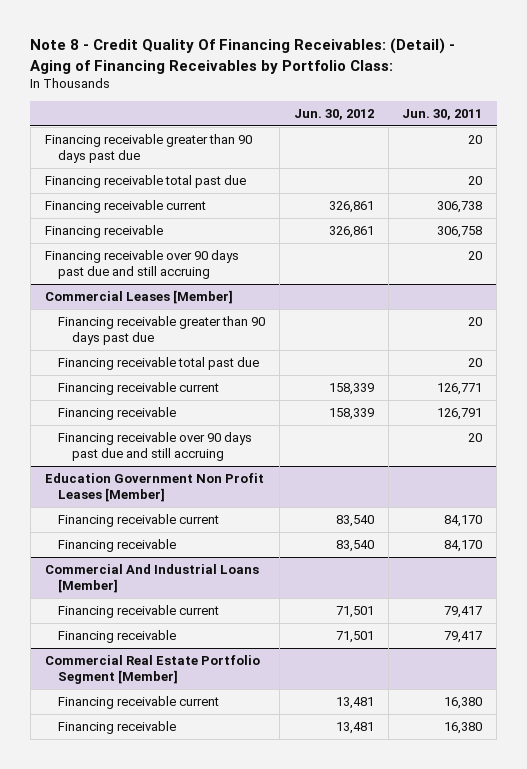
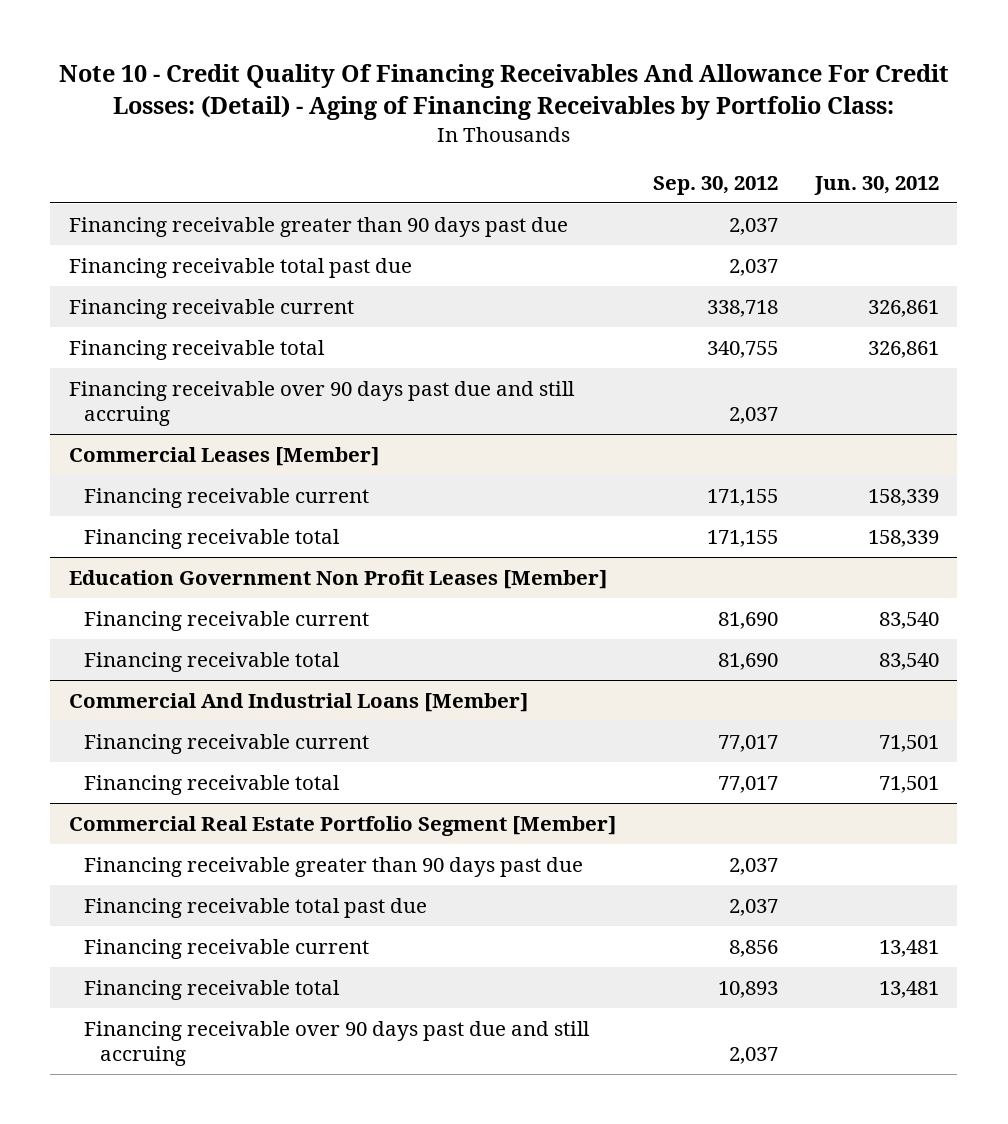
- Note 8 - Credit Quality Of Financing Receivables: (Detail) - Aging of Financing Receivables by Portfolio Class:
+ Note 10 - Credit Quality Of Financing Receivables And Allowance For Credit Losses: (Detail) - Aging of Financing Receivables by Portfolio Class:
- | Jun. 30, 2012 | Jun. 30, 2011
+ | Sep. 30, 2012 | Jun. 30, 2012
- Financing receivable | 326,861 | 306,758
+ Financing receivable total | 340,755 | 326,861
@ Commercial Leases [Member]
- Financing receivable greater than 90 days past due | | 20
- Financing receivable total past due | | 20
- Financing receivable | 158,339 | 126,791
- Financing receivable over 90 days past due and still accruing | | 20
+ Financing receivable total | 171,155 | 158,339
@ Education Government Non Profit Leases [Member]
- Financing receivable | 83,540 | 84,170
+ Financing receivable total | 81,690 | 83,540
@ Commercial And Industrial Loans [Member]
- Financing receivable | 71,501 | 79,417
+ Financing receivable total | 77,017 | 71,501
@ Commercial Real Estate Portfolio Segment [Member]
+ Financing receivable greater than 90 days past due | 2,037 |
+ Financing receivable total past due | 2,037 |
- Financing receivable | 13,481 | 16,380
+ Financing receivable total | 10,893 | 13,481
+ Financing receivable over 90 days past due and still accruing | 2,037 |

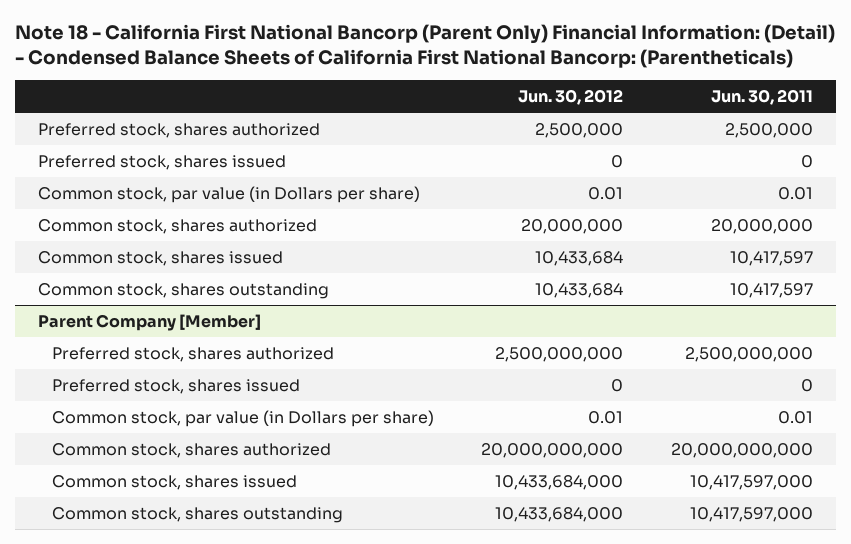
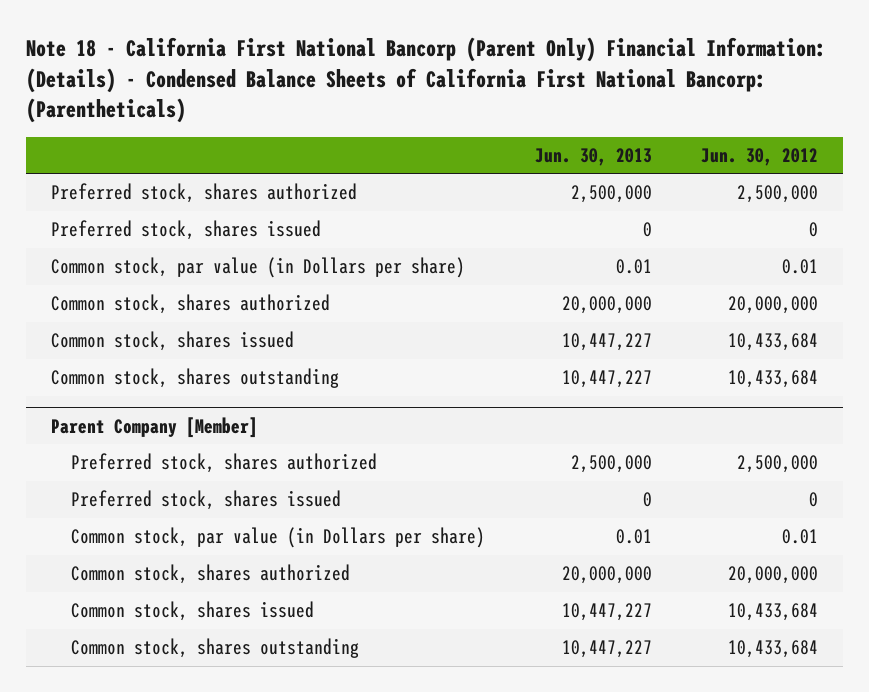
- Note 18 - California First National Bancorp (Parent Only) Financial Information: (Detail) - Condensed Balance Sheets of California First National Bancorp: (Parentheticals)
+ Note 18 - California First National Bancorp (Parent Only) Financial Information: (Details) - Condensed Balance Sheets of California First National Bancorp: (Parentheticals)
- | Jun. 30, 2012 | Jun. 30, 2011
+ | Jun. 30, 2013 | Jun. 30, 2012
@ Parent Company [Member]
- Preferred stock, shares authorized | 2,500,000,000 | 2,500,000,000
+ Preferred stock, shares authorized | 2,500,000 | 2,500,000
- Common stock, shares authorized | 20,000,000,000 | 20,000,000,000
- Common stock, shares issued | 10,433,684,000 | 10,417,597,000
- Common stock, shares outstanding | 10,433,684,000 | 10,417,597,000
+ Common stock, shares authorized | 20,000,000 | 20,000,000
+ Common stock, shares issued | 10,447,227 | 10,433,684
+ Common stock, shares outstanding | 10,447,227 | 10,433,684

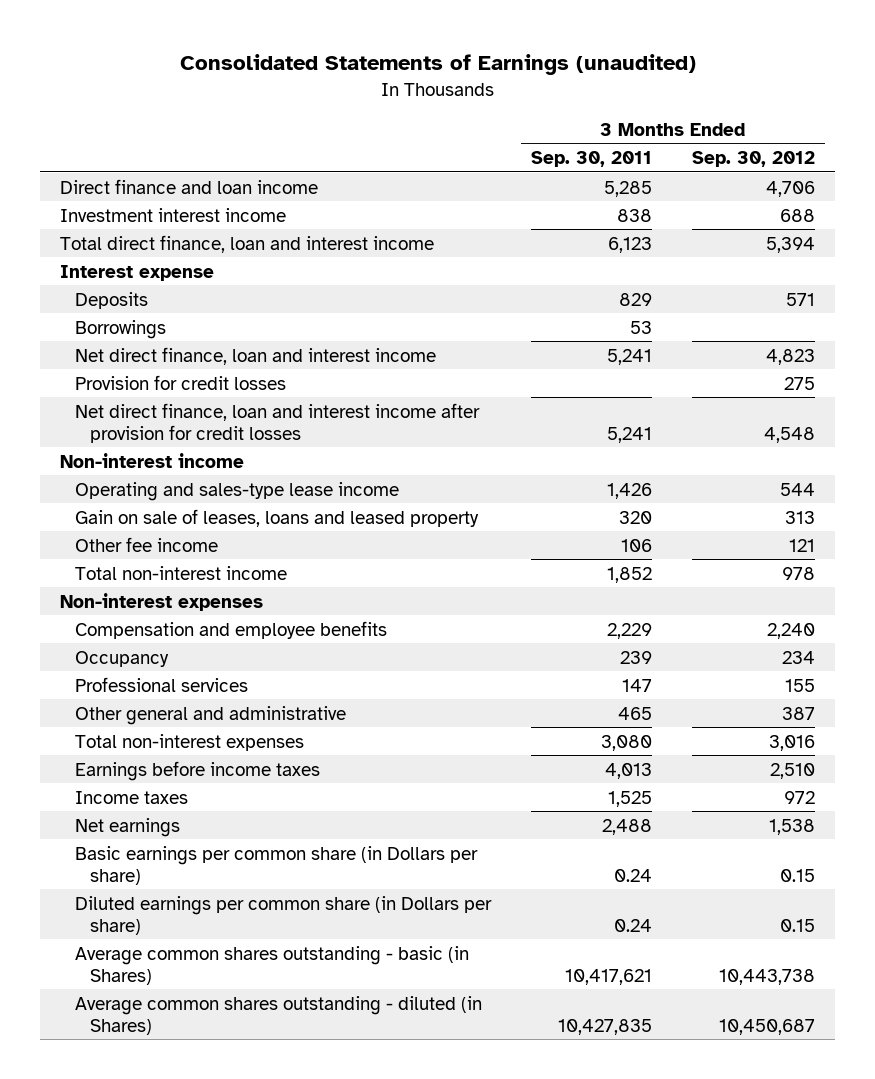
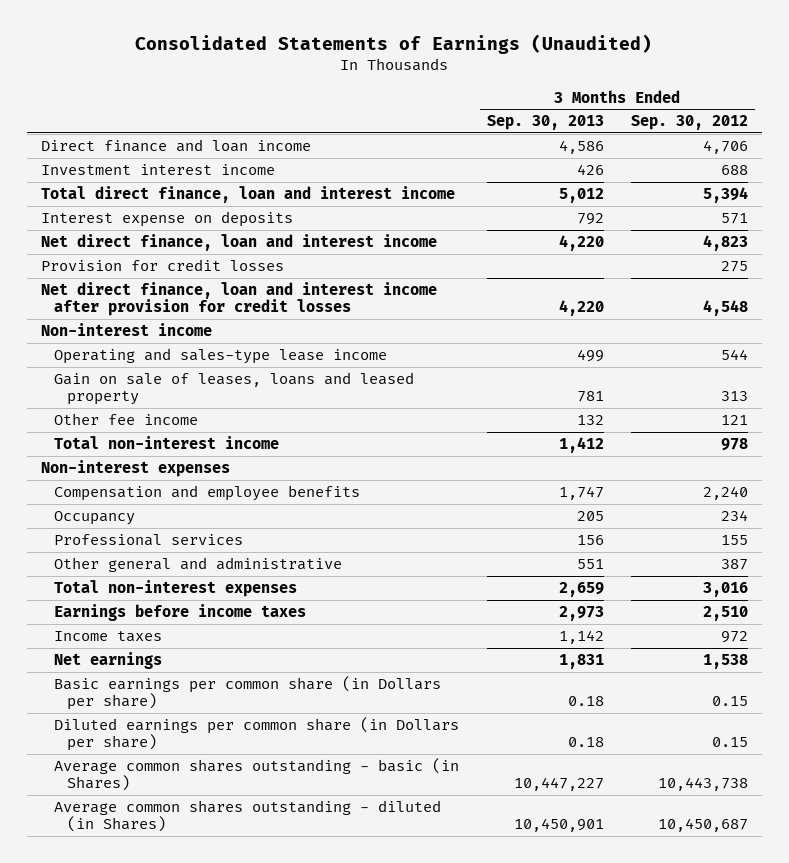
- Consolidated Statements of Earnings (unaudited)
+ Consolidated Statements of Earnings (Unaudited)
- | 3 Months Ended Sep. 30, 2011 | 3 Months Ended Sep. 30, 2012
+ | 3 Months Ended Sep. 30, 2013 | 3 Months Ended Sep. 30, 2012
- Interest expense
- Deposits | 829 | 571
- Borrowings | 53 |
+ Interest expense on deposits | 792 | 571

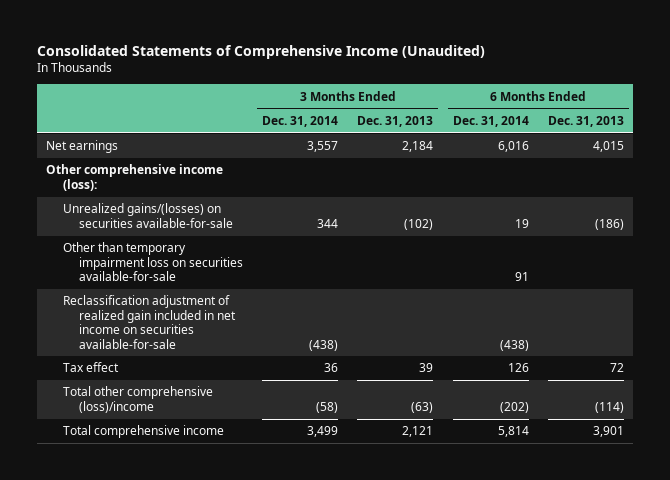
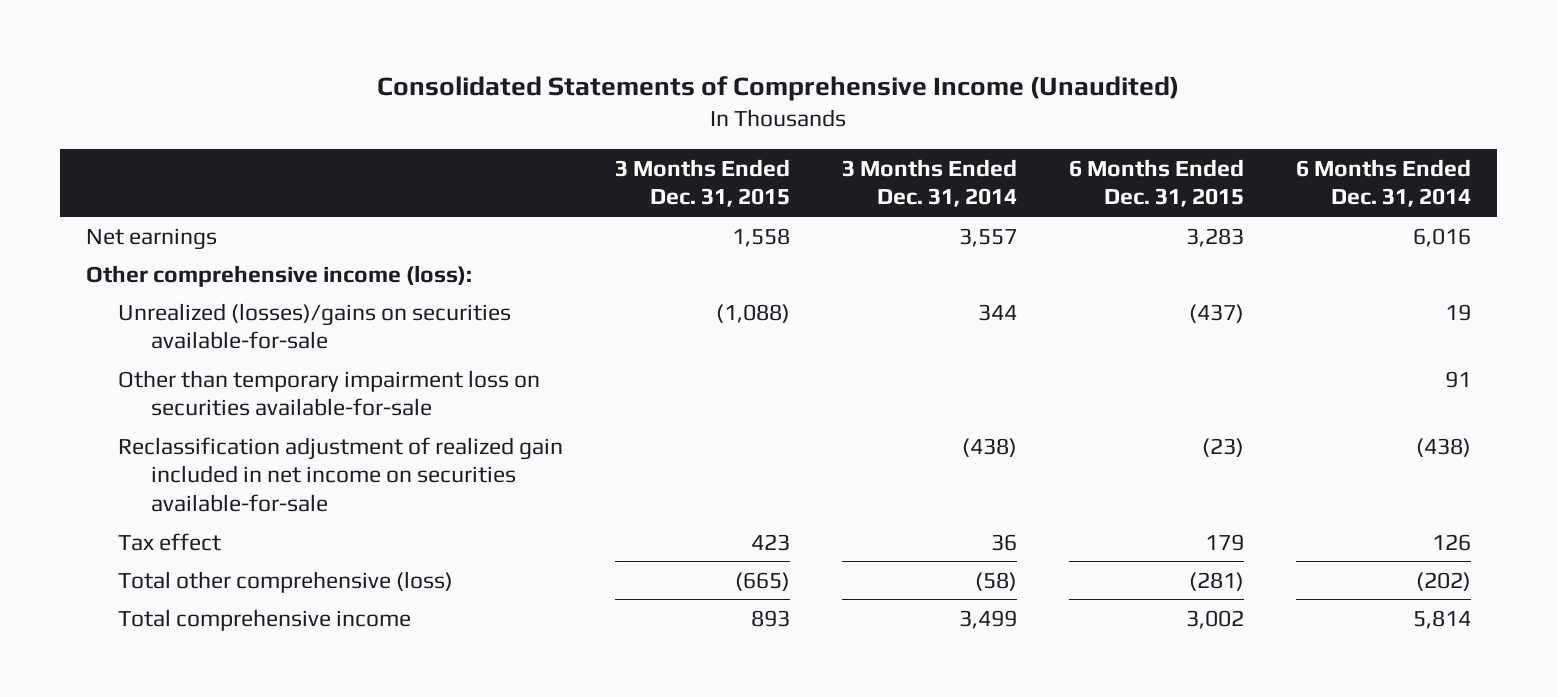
- | 3 Months Ended Dec. 31, 2014 | 3 Months Ended Dec. 31, 2013 | 6 Months Ended Dec. 31, 2014 | 6 Months Ended Dec. 31, 2013
+ | 3 Months Ended Dec. 31, 2015 | 3 Months Ended Dec. 31, 2014 | 6 Months Ended Dec. 31, 2015 | 6 Months Ended Dec. 31, 2014
- Unrealized gains/(losses) on securities available-for-sale | 344 | (102) | 19 | (186)
+ Unrealized (losses)/gains on securities available-for-sale | (1,088) | 344 | (437) | 19
- Total other comprehensive (loss)/income | (58) | (63) | (202) | (114)
+ Total other comprehensive (loss) | (665) | (58) | (281) | (202)

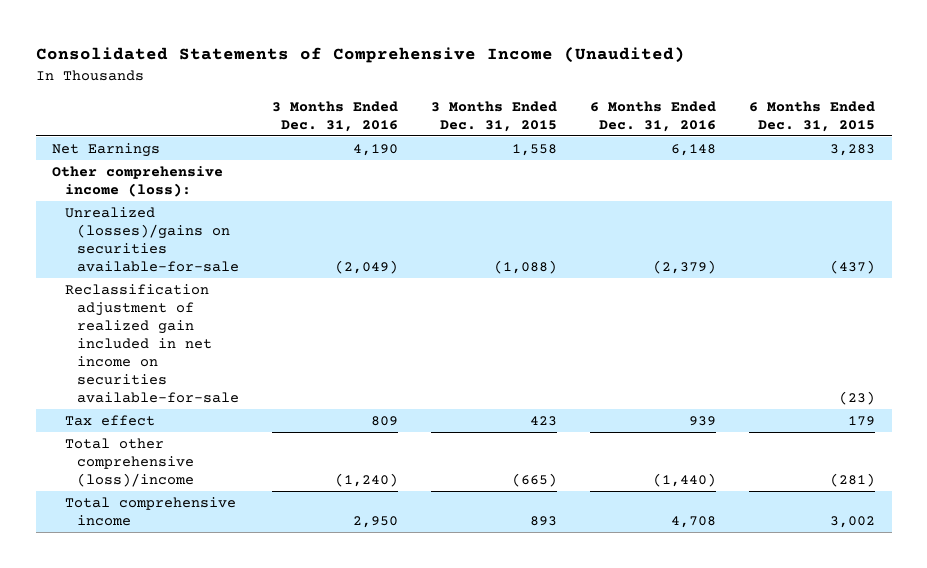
- | 3 Months Ended Dec. 31, 2015 | 3 Months Ended Dec. 31, 2014 | 6 Months Ended Dec. 31, 2015 | 6 Months Ended Dec. 31, 2014
+ | 3 Months Ended Dec. 31, 2016 | 3 Months Ended Dec. 31, 2015 | 6 Months Ended Dec. 31, 2016 | 6 Months Ended Dec. 31, 2015
- Net earnings | 1,558 | 3,557 | 3,283 | 6,016
+ Net Earnings | 4,190 | 1,558 | 6,148 | 3,283
- Other than temporary impairment loss on securities available-for-sale | | | | 91
- Total other comprehensive (loss) | (665) | (58) | (281) | (202)
+ Total other comprehensive (loss)/income | (1,240) | (665) | (1,440) | (281)

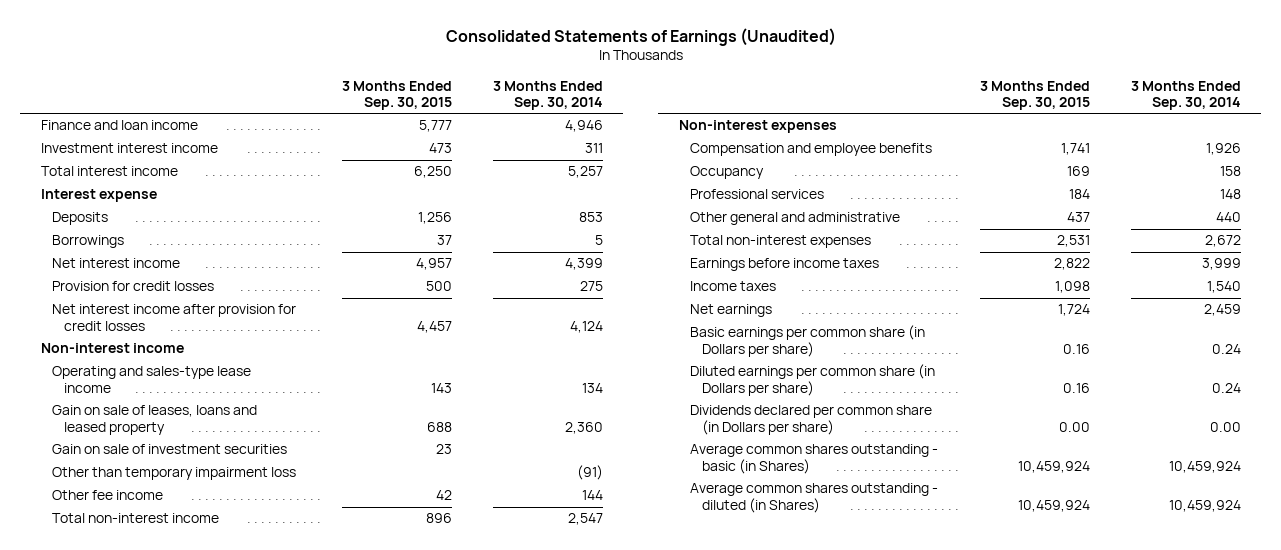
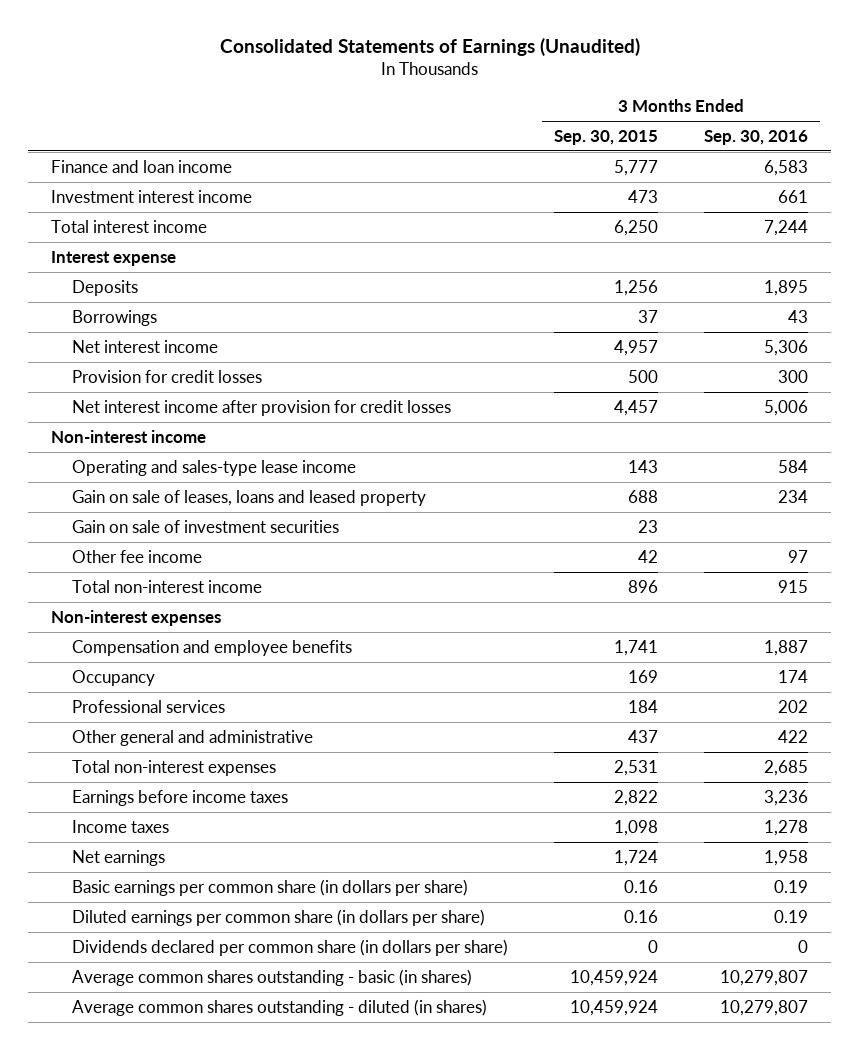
- | 3 Months Ended Sep. 30, 2015 | 3 Months Ended Sep. 30, 2014
+ | 3 Months Ended Sep. 30, 2015 | 3 Months Ended Sep. 30, 2016
- Other than temporary impairment loss | | (91)
- Basic earnings per common share (in Dollars per share) | 0.16 | 0.24
- Diluted earnings per common share (in Dollars per share) | 0.16 | 0.24
- Dividends declared per common share (in Dollars per share) | 0.00 | 0.00
- Average common shares outstanding - basic (in Shares) | 10,459,924 | 10,459,924
- Average common shares outstanding - diluted (in Shares) | 10,459,924 | 10,459,924
+ Basic earnings per common share (in dollars per share) | 0.16 | 0.19
+ Diluted earnings per common share (in dollars per share) | 0.16 | 0.19
+ Dividends declared per common share (in dollars per share) | 0 | 0
+ Average common shares outstanding - basic (in shares) | 10,459,924 | 10,279,807
+ Average common shares outstanding - diluted (in shares) | 10,459,924 | 10,279,807

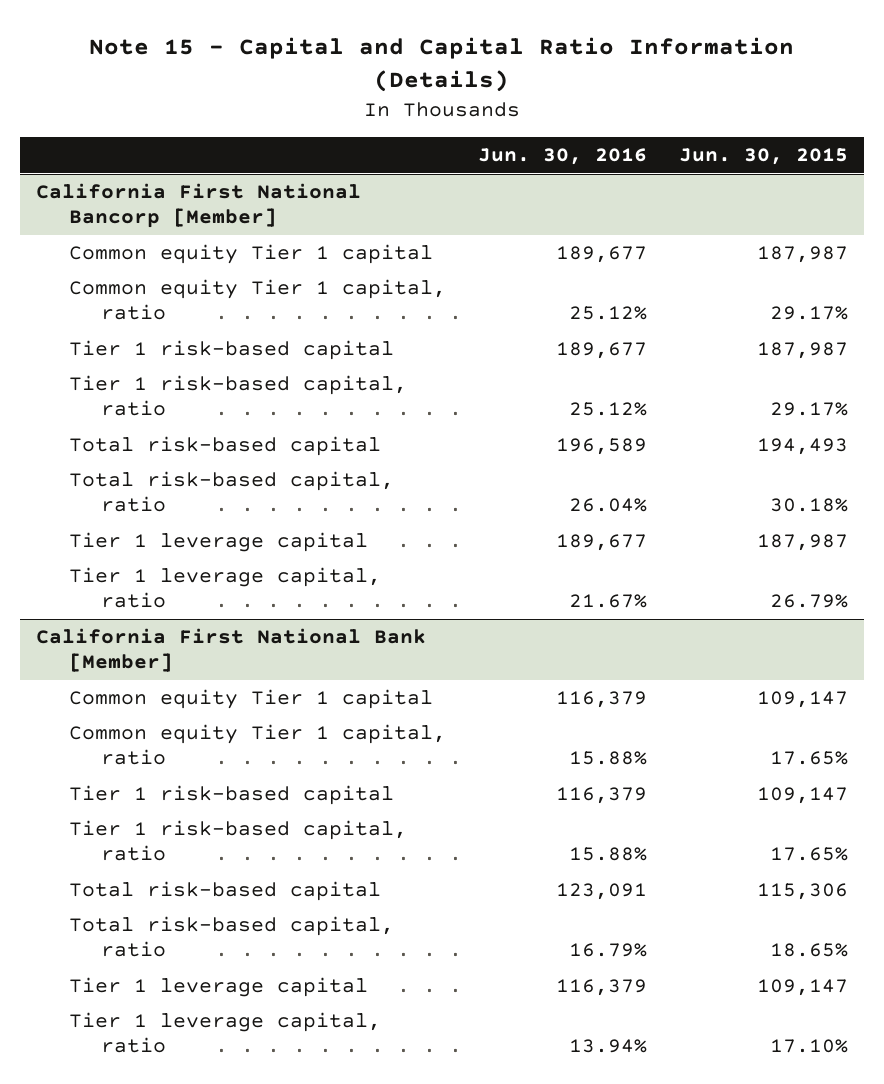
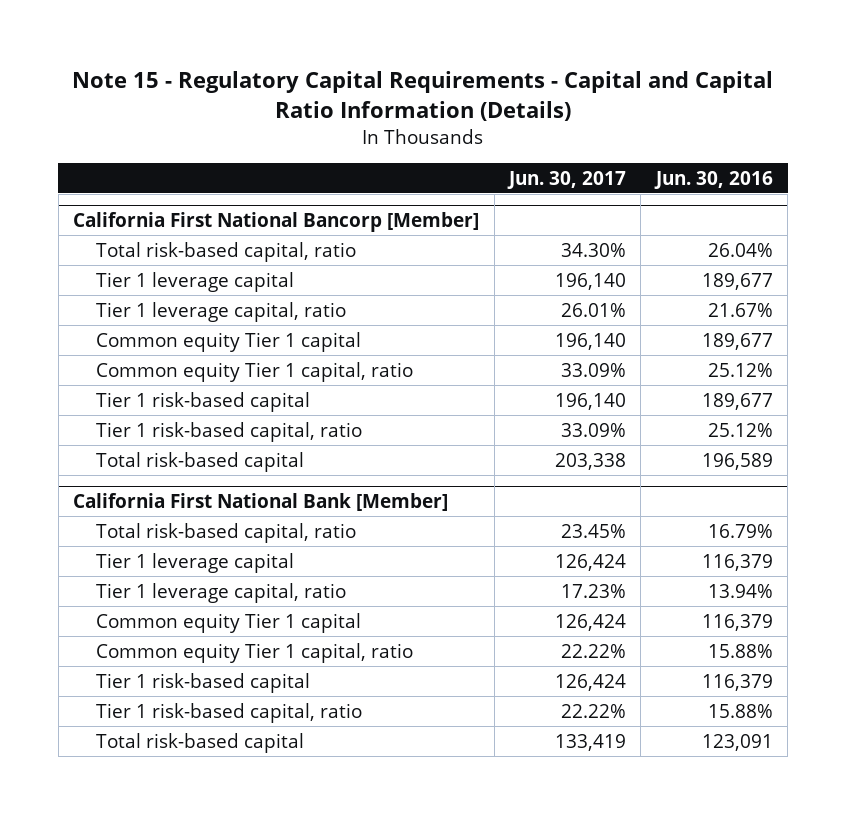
- Note 15 - Capital and Capital Ratio Information (Details)
+ Note 15 - Regulatory Capital Requirements - Capital and Capital Ratio Information (Details)
- | Jun. 30, 2016 | Jun. 30, 2015
+ | Jun. 30, 2017 | Jun. 30, 2016
@ California First National Bancorp [Member]
moved up: Total risk-based capital, ratio | 34.30% | 26.04%
moved up: Tier 1 leverage capital | 196,140 | 189,677
moved up: Tier 1 leverage capital, ratio | 26.01% | 21.67%
@ California First National Bank [Member]
moved up: Total risk-based capital, ratio | 23.45% | 16.79%
moved up: Tier 1 leverage capital | 126,424 | 116,379
moved up: Tier 1 leverage capital, ratio | 17.23% | 13.94%

